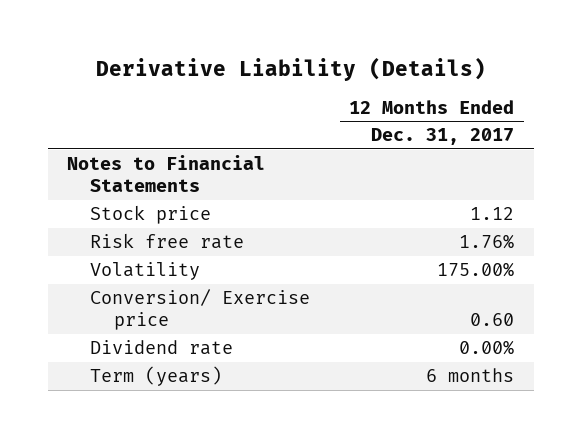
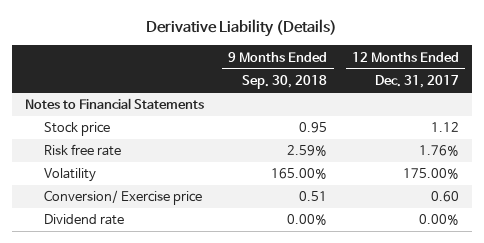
- | 12 Months Ended Dec. 31, 2017
+ | 9 Months Ended Sep. 30, 2018 | 12 Months Ended Dec. 31, 2017
- Term (years) | 6 months

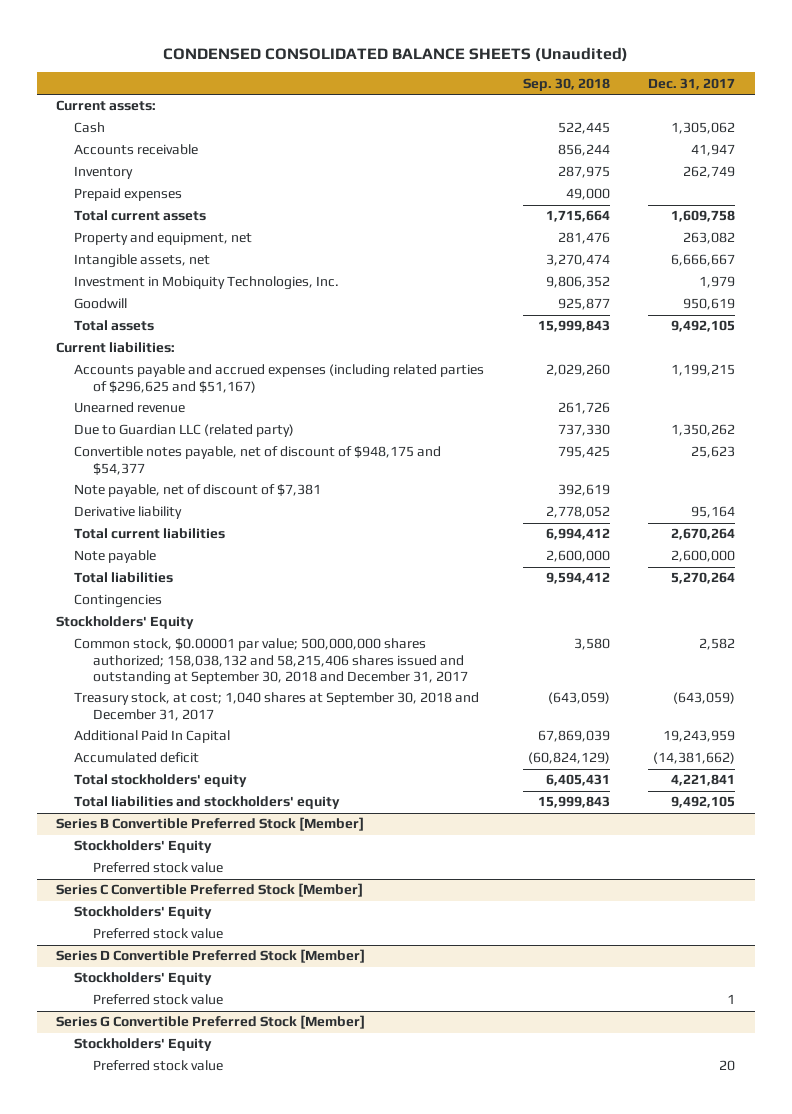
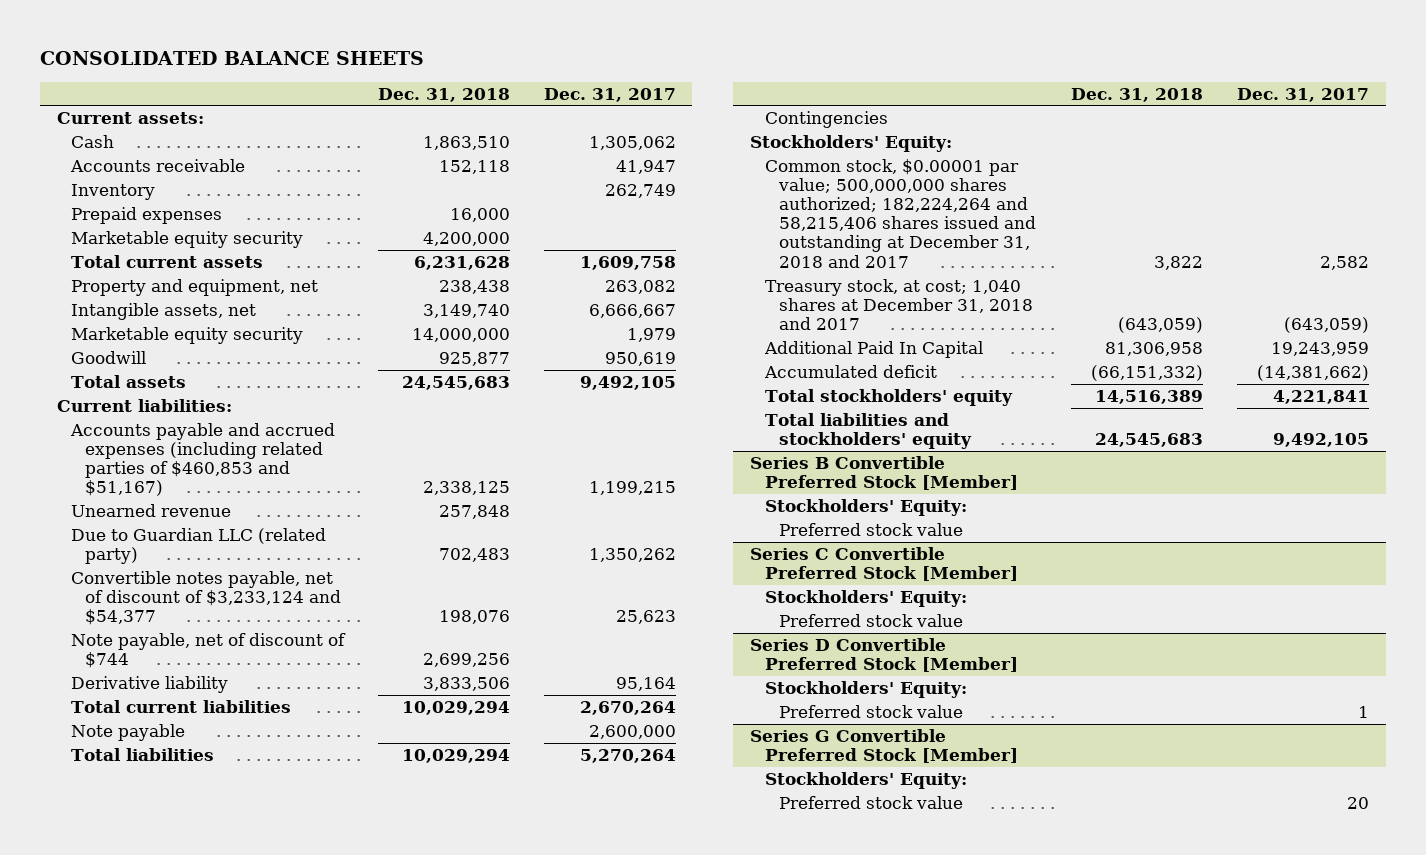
- CONDENSED CONSOLIDATED BALANCE SHEETS (Unaudited)
+ CONSOLIDATED BALANCE SHEETS
- | Sep. 30, 2018 | Dec. 31, 2017
+ | Dec. 31, 2018 | Dec. 31, 2017
+ Marketable equity security | 4,200,000 |
- Investment in Mobiquity Technologies, Inc. | 9,806,352 | 1,979
+ Marketable equity security | 14,000,000 | 1,979
- Accounts payable and accrued expenses (including related parties of $296,625 and $51,167) | 2,029,260 | 1,199,215
+ Accounts payable and accrued expenses (including related parties of $460,853 and $51,167) | 2,338,125 | 1,199,215
- Convertible notes payable, net of discount of $948,175 and $54,377 | 795,425 | 25,623
- Note payable, net of discount of $7,381 | 392,619 |
+ Convertible notes payable, net of discount of $3,233,124 and $54,377 | 198,076 | 25,623
+ Note payable, net of discount of $744 | 2,699,256 |
- Stockholders' Equity
- Common stock, $0.00001 par value; 500,000,000 shares authorized; 158,038,132 and 58,215,406 shares issued and outstanding at September 30, 2018 and December 31, 2017 | 3,580 | 2,582
- Treasury stock, at cost; 1,040 shares at September 30, 2018 and December 31, 2017 | (643,059) | (643,059)
+ Stockholders' Equity:
+ Common stock, $0.00001 par value; 500,000,000 shares authorized; 182,224,264 and 58,215,406 shares issued and outstanding at December 31, 2018 and 2017 | 3,822 | 2,582
+ Treasury stock, at cost; 1,040 shares at December 31, 2018 and 2017 | (643,059) | (643,059)
@ Series B Convertible Preferred Stock [Member]
- Stockholders' Equity
+ Stockholders' Equity:
@ Series C Convertible Preferred Stock [Member]
- Stockholders' Equity
+ Stockholders' Equity:
@ Series D Convertible Preferred Stock [Member]
- Stockholders' Equity
+ Stockholders' Equity:
@ Series G Convertible Preferred Stock [Member]
- Stockholders' Equity
+ Stockholders' Equity:

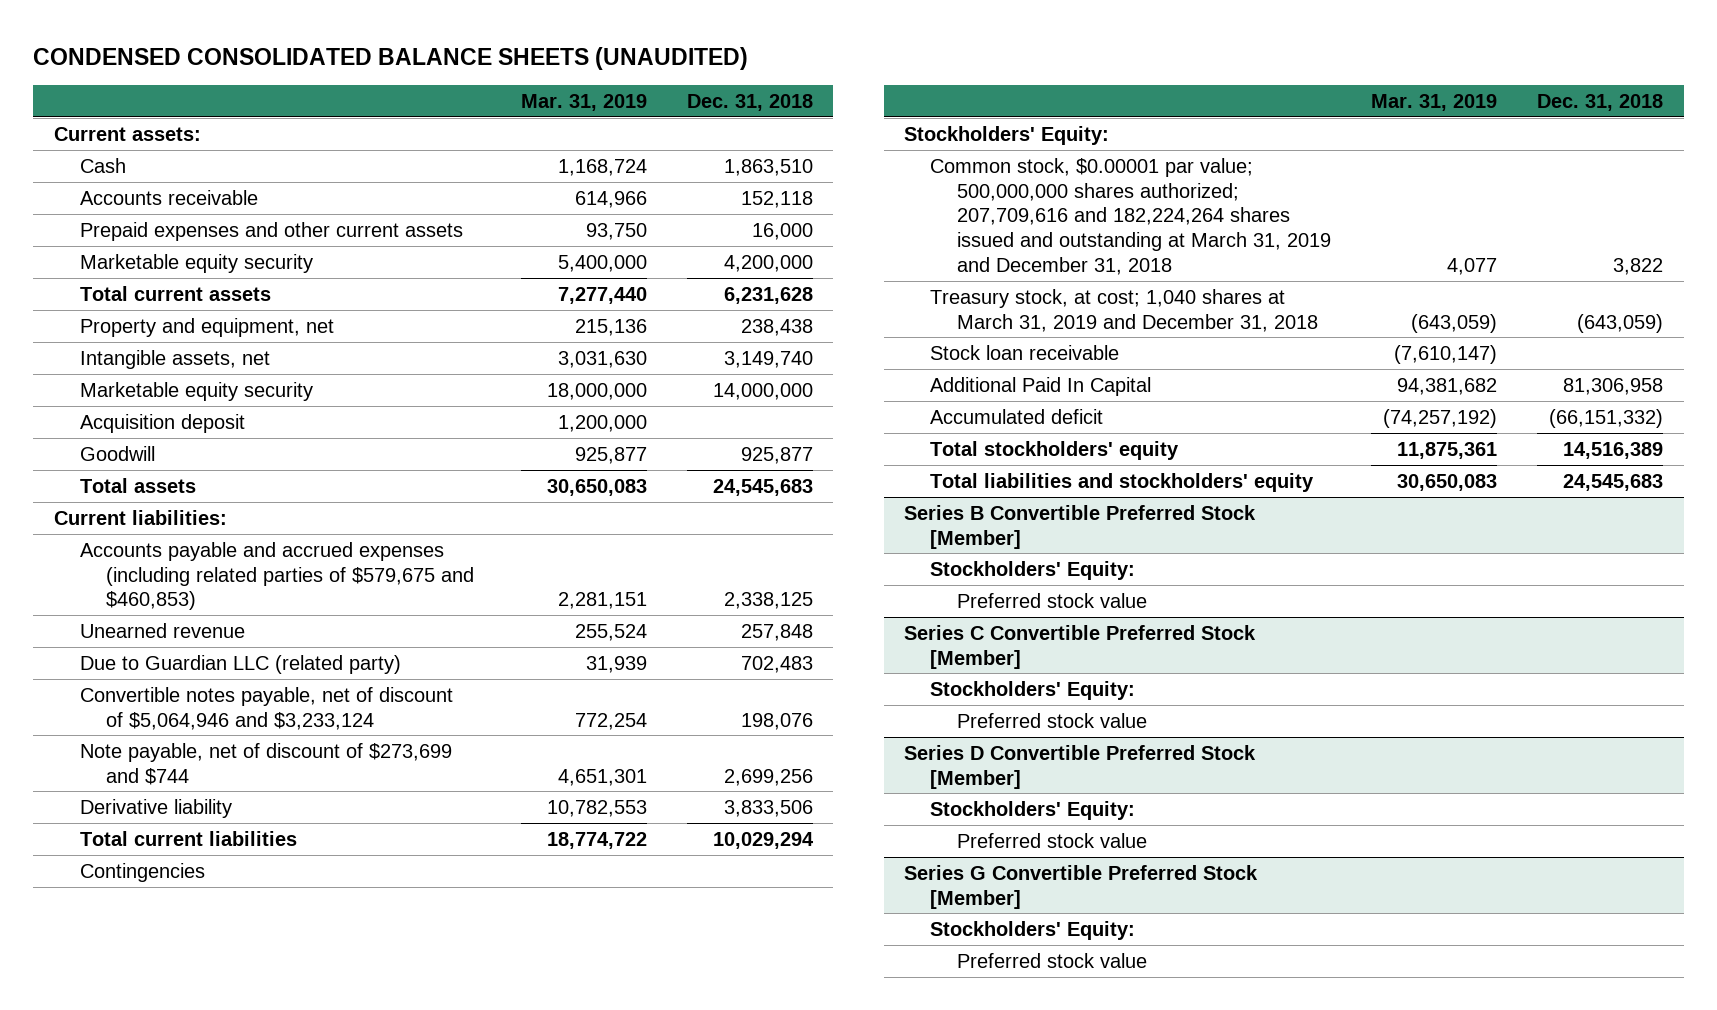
- CONSOLIDATED BALANCE SHEETS
+ CONDENSED CONSOLIDATED BALANCE SHEETS (UNAUDITED)
- | Dec. 31, 2018 | Dec. 31, 2017
+ | Mar. 31, 2019 | Dec. 31, 2018
- Inventory | | 262,749
- Prepaid expenses | 16,000 |
+ Prepaid expenses and other current assets | 93,750 | 16,000
+ Acquisition deposit | 1,200,000 |
- Accounts payable and accrued expenses (including related parties of $460,853 and $51,167) | 2,338,125 | 1,199,215
+ Accounts payable and accrued expenses (including related parties of $579,675 and $460,853) | 2,281,151 | 2,338,125
- Convertible notes payable, net of discount of $3,233,124 and $54,377 | 198,076 | 25,623
- Note payable, net of discount of $744 | 2,699,256 |
+ Convertible notes payable, net of discount of $5,064,946 and $3,233,124 | 772,254 | 198,076
+ Note payable, net of discount of $273,699 and $744 | 4,651,301 | 2,699,256
- Note payable | | 2,600,000
- Total liabilities | 10,029,294 | 5,270,264
- Common stock, $0.00001 par value; 500,000,000 shares authorized; 182,224,264 and 58,215,406 shares issued and outstanding at December 31, 2018 and 2017 | 3,822 | 2,582
- Treasury stock, at cost; 1,040 shares at December 31, 2018 and 2017 | (643,059) | (643,059)
+ Common stock, $0.00001 par value; 500,000,000 shares authorized; 207,709,616 and 182,224,264 shares issued and outstanding at March 31, 2019 and December 31, 2018 | 4,077 | 3,822
+ Treasury stock, at cost; 1,040 shares at March 31, 2019 and December 31, 2018 | (643,059) | (643,059)
+ Stock loan receivable | (7,610,147) |

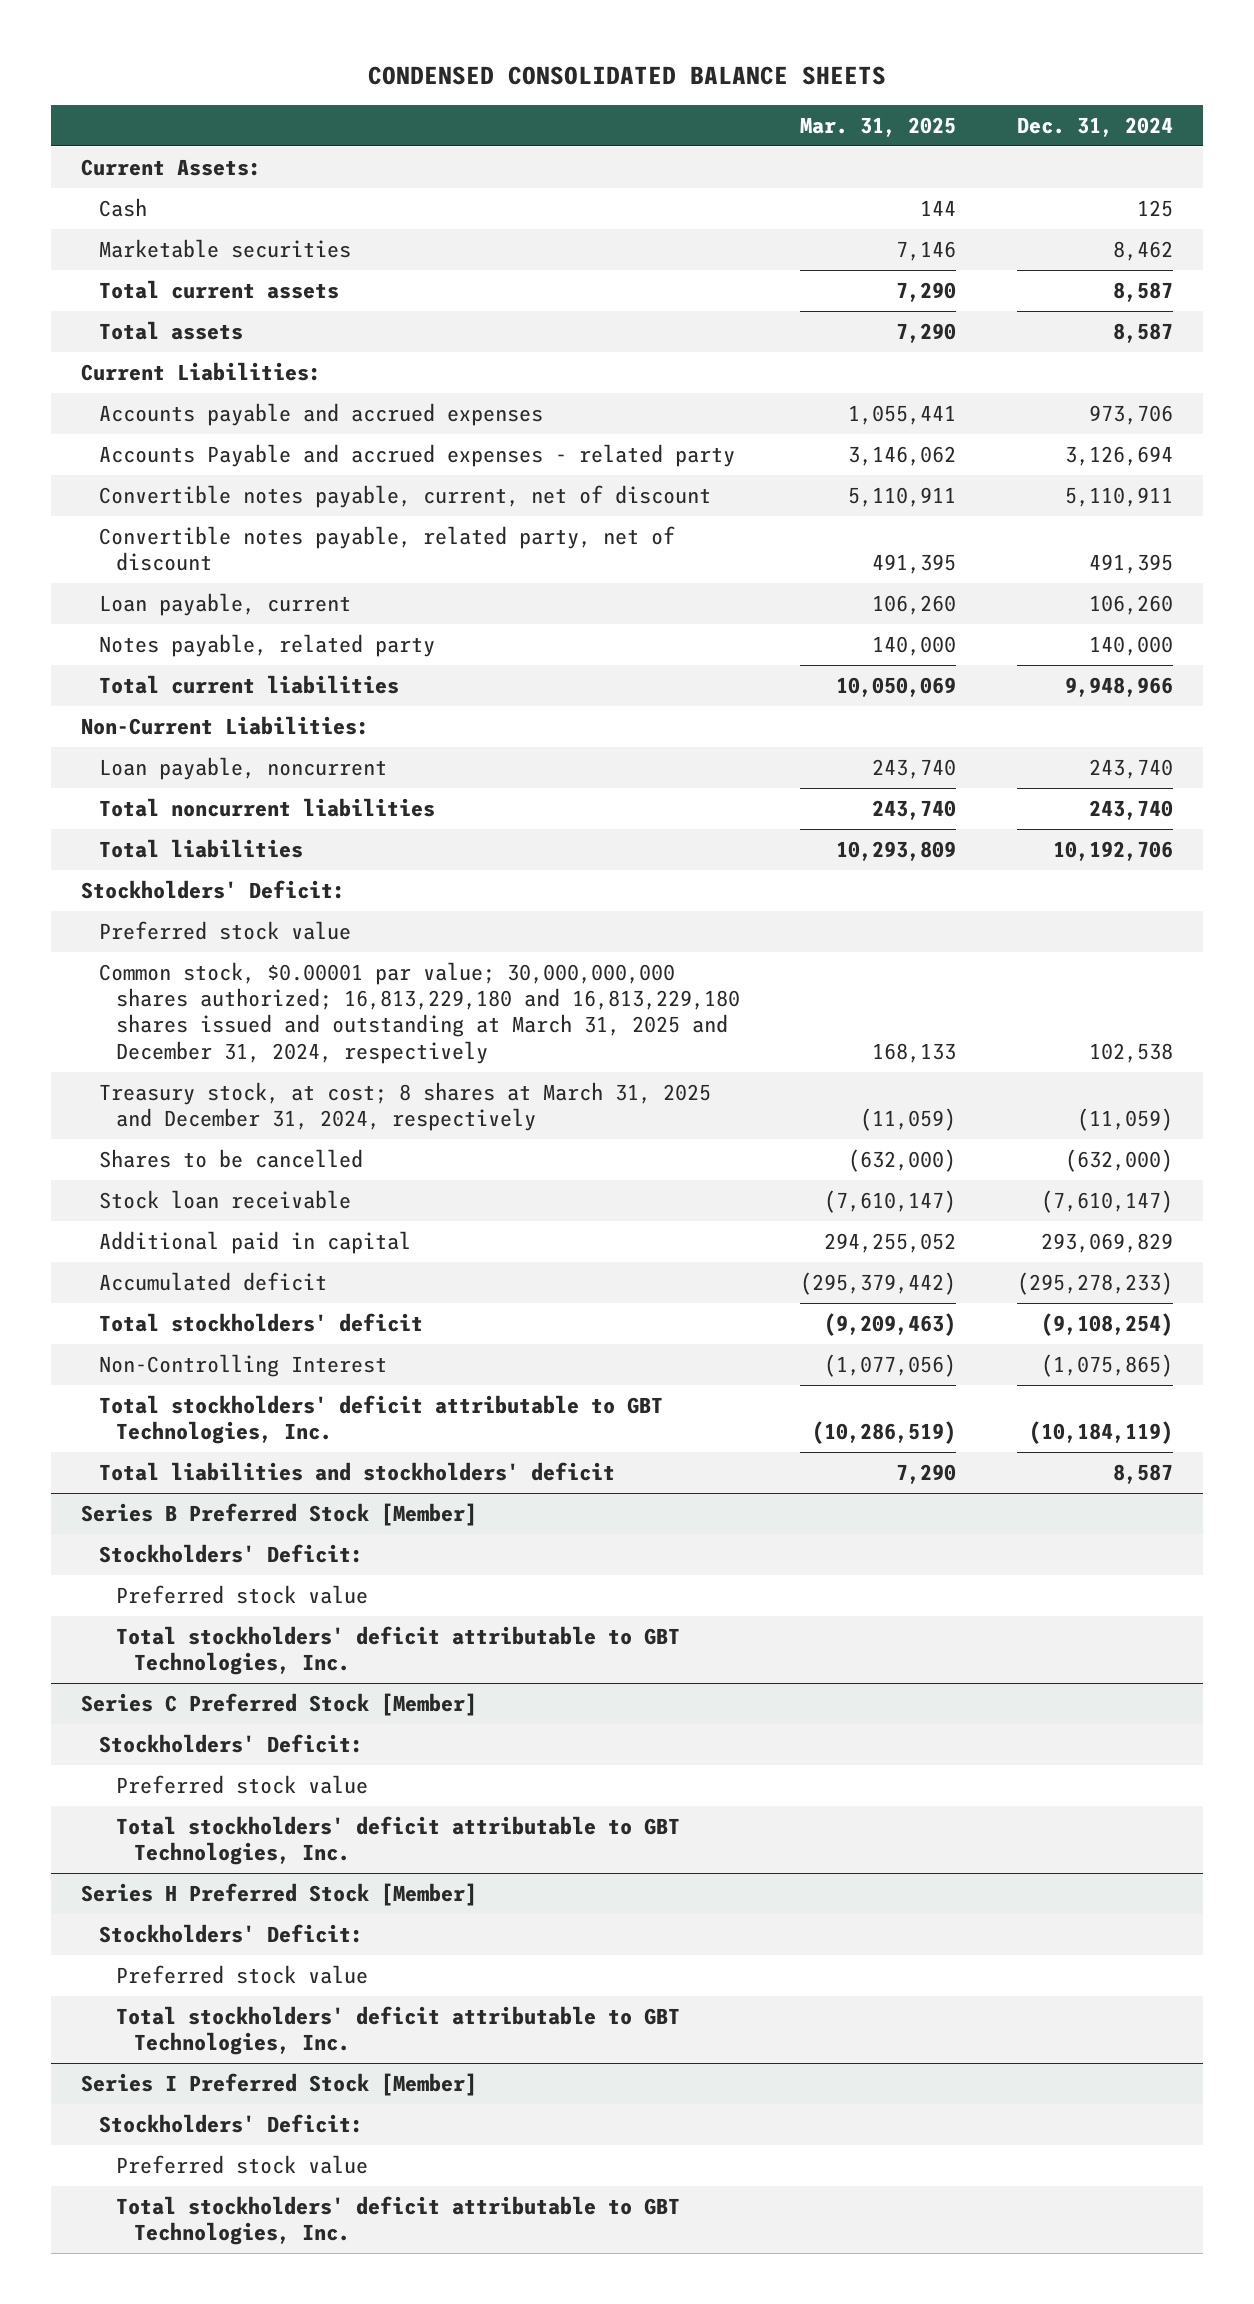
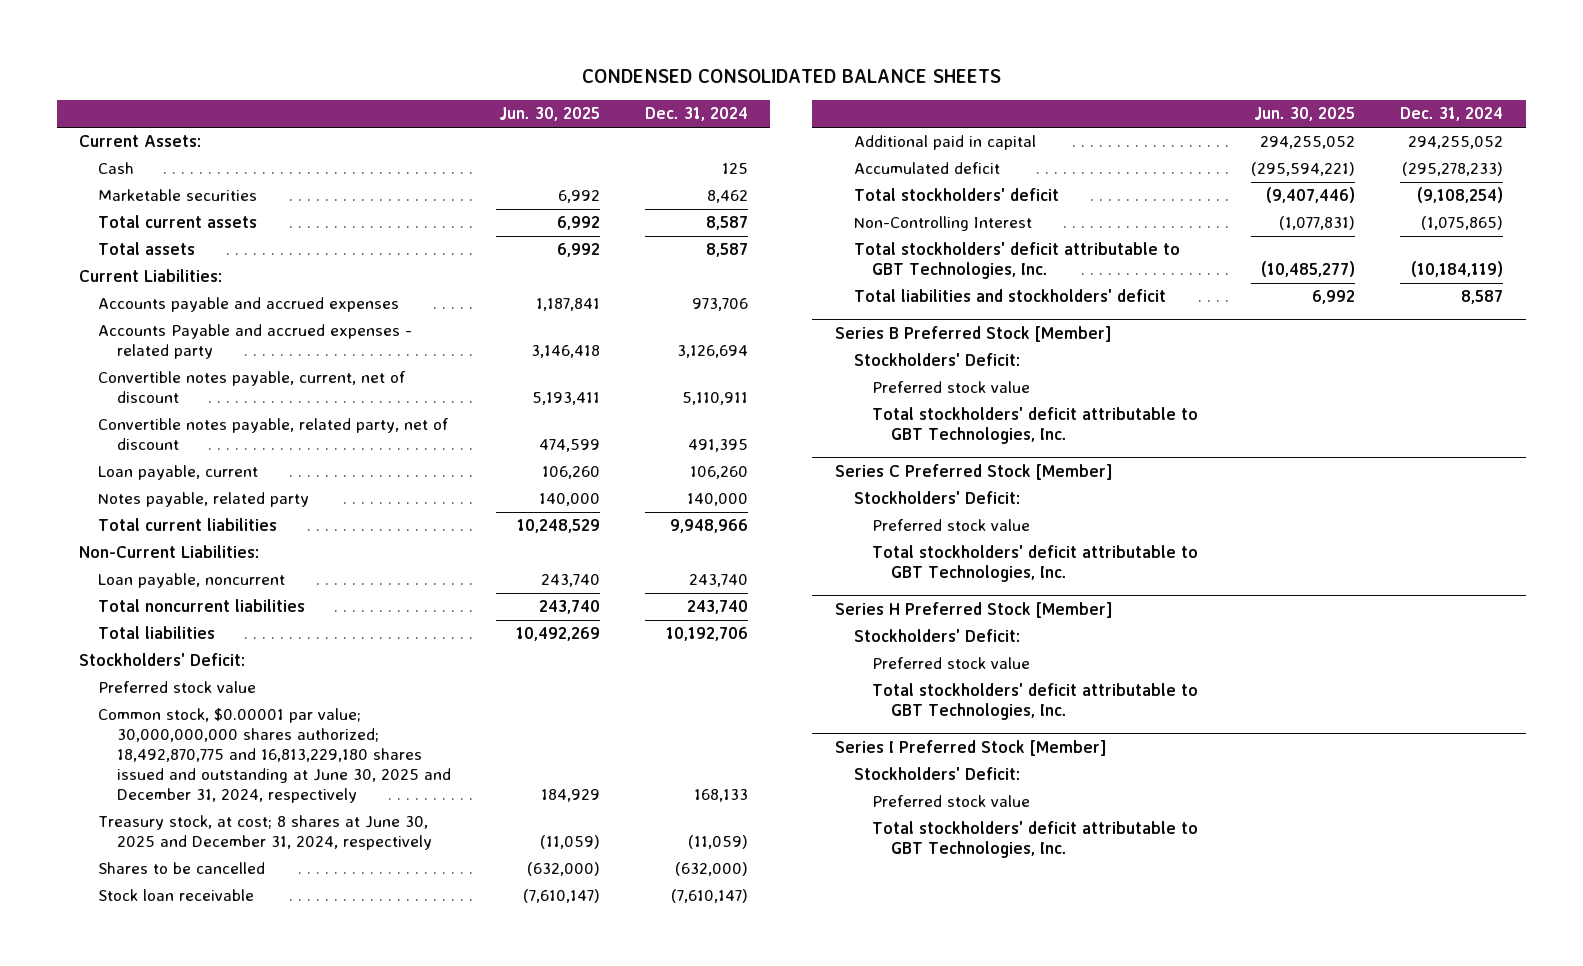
- | Mar. 31, 2025 | Dec. 31, 2024
+ | Jun. 30, 2025 | Dec. 31, 2024
- Common stock, $0.00001 par value; 30,000,000,000 shares authorized; 16,813,229,180 and 16,813,229,180 shares issued and outstanding at March 31, 2025 and December 31, 2024, respectively | 168,133 | 102,538
- Treasury stock, at cost; 8 shares at March 31, 2025 and December 31, 2024, respectively | (11,059) | (11,059)
+ Common stock, $0.00001 par value; 30,000,000,000 shares authorized; 18,492,870,775 and 16,813,229,180 shares issued and outstanding at June 30, 2025 and December 31, 2024, respectively | 184,929 | 168,133
+ Treasury stock, at cost; 8 shares at June 30, 2025 and December 31, 2024, respectively | (11,059) | (11,059)
- Additional paid in capital | 294,255,052 | 293,069,829
+ Additional paid in capital | 294,255,052 | 294,255,052

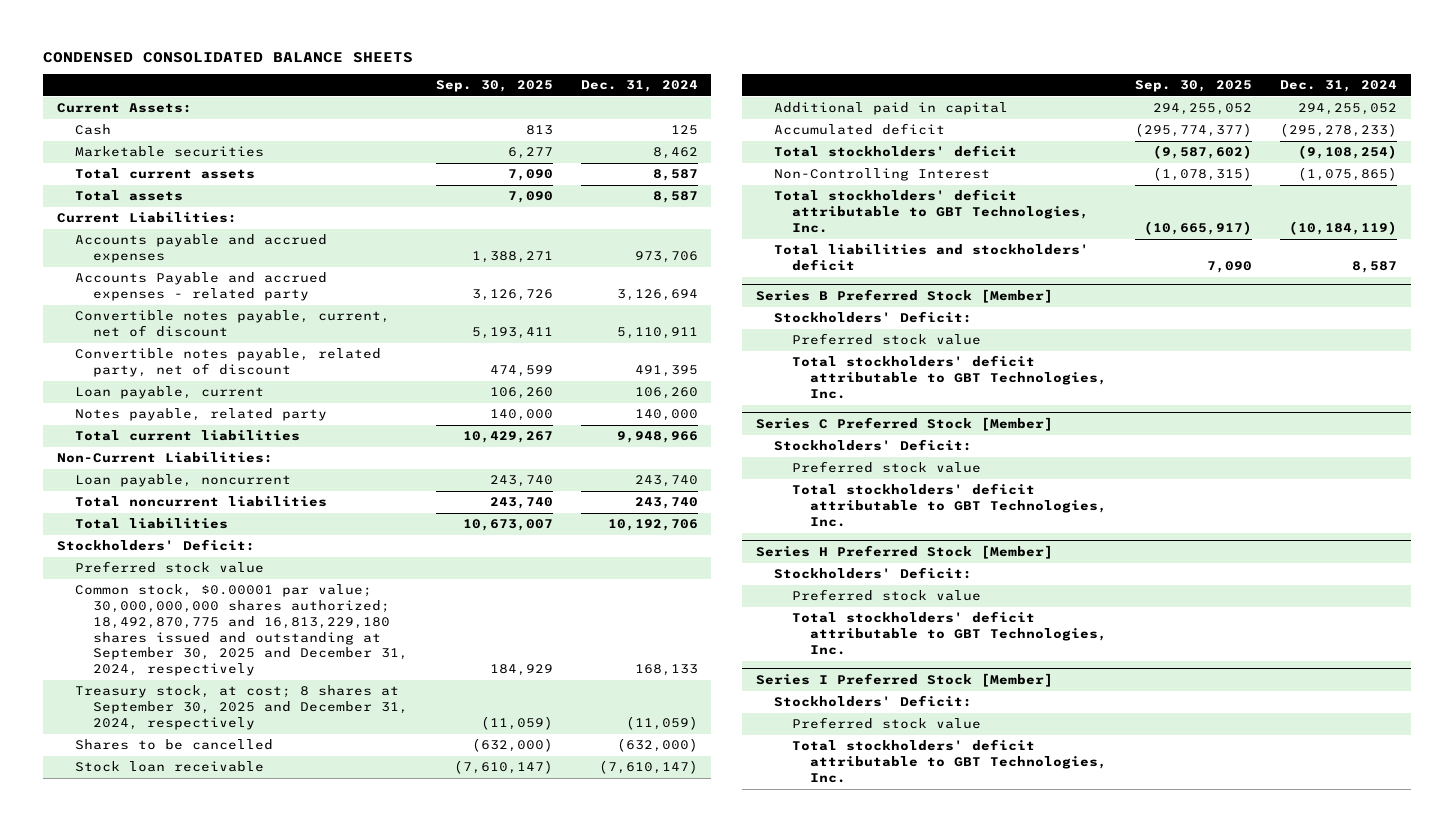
- | Jun. 30, 2025 | Dec. 31, 2024
+ | Sep. 30, 2025 | Dec. 31, 2024
- Common stock, $0.00001 par value; 30,000,000,000 shares authorized; 18,492,870,775 and 16,813,229,180 shares issued and outstanding at June 30, 2025 and December 31, 2024, respectively | 184,929 | 168,133
- Treasury stock, at cost; 8 shares at June 30, 2025 and December 31, 2024, respectively | (11,059) | (11,059)
+ Common stock, $0.00001 par value; 30,000,000,000 shares authorized; 18,492,870,775 and 16,813,229,180 shares issued and outstanding at September 30, 2025 and December 31, 2024, respectively | 184,929 | 168,133
+ Treasury stock, at cost; 8 shares at September 30, 2025 and December 31, 2024, respectively | (11,059) | (11,059)

